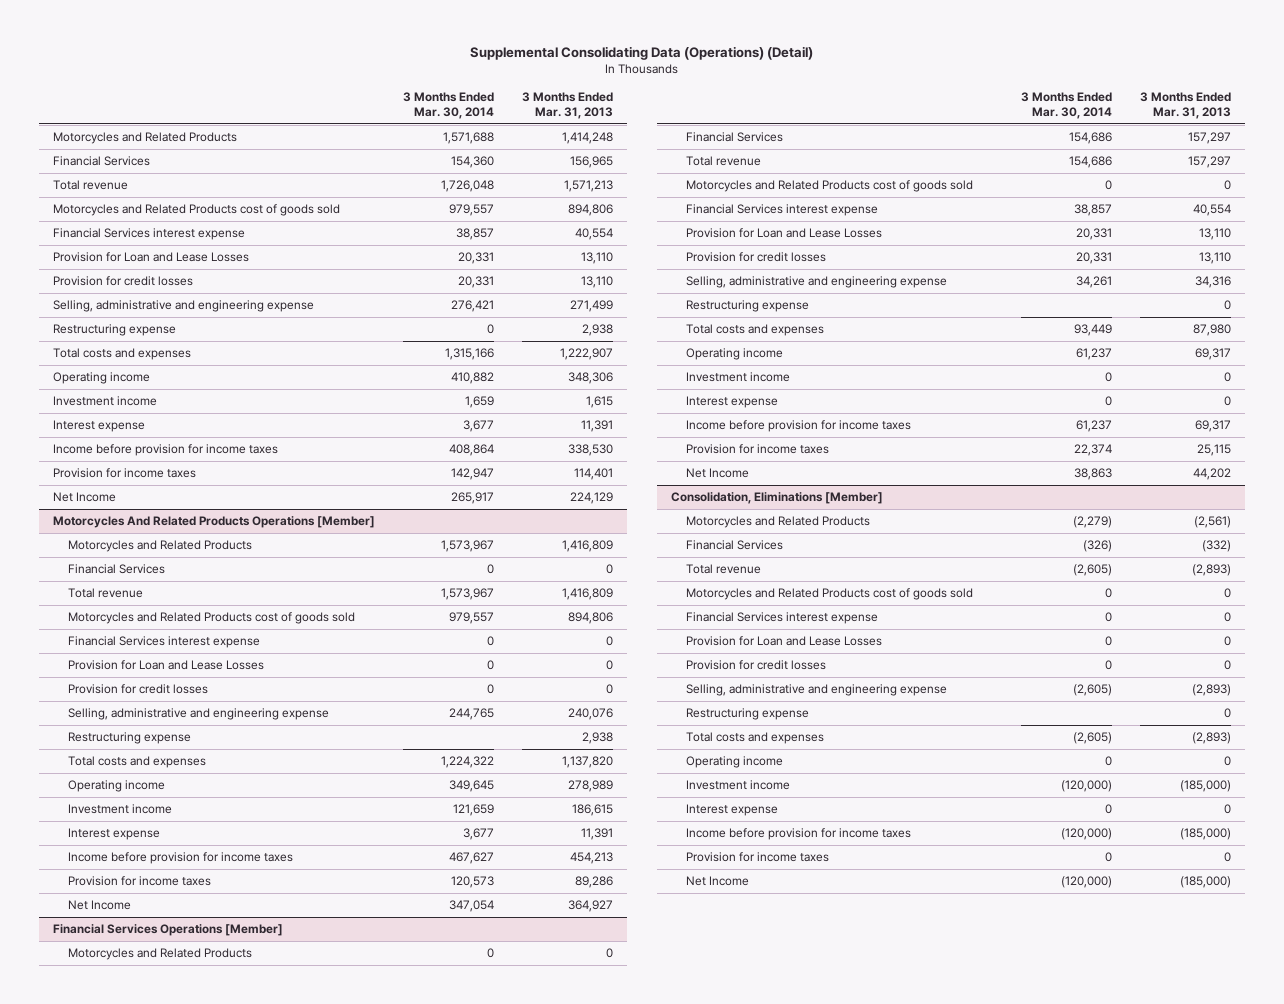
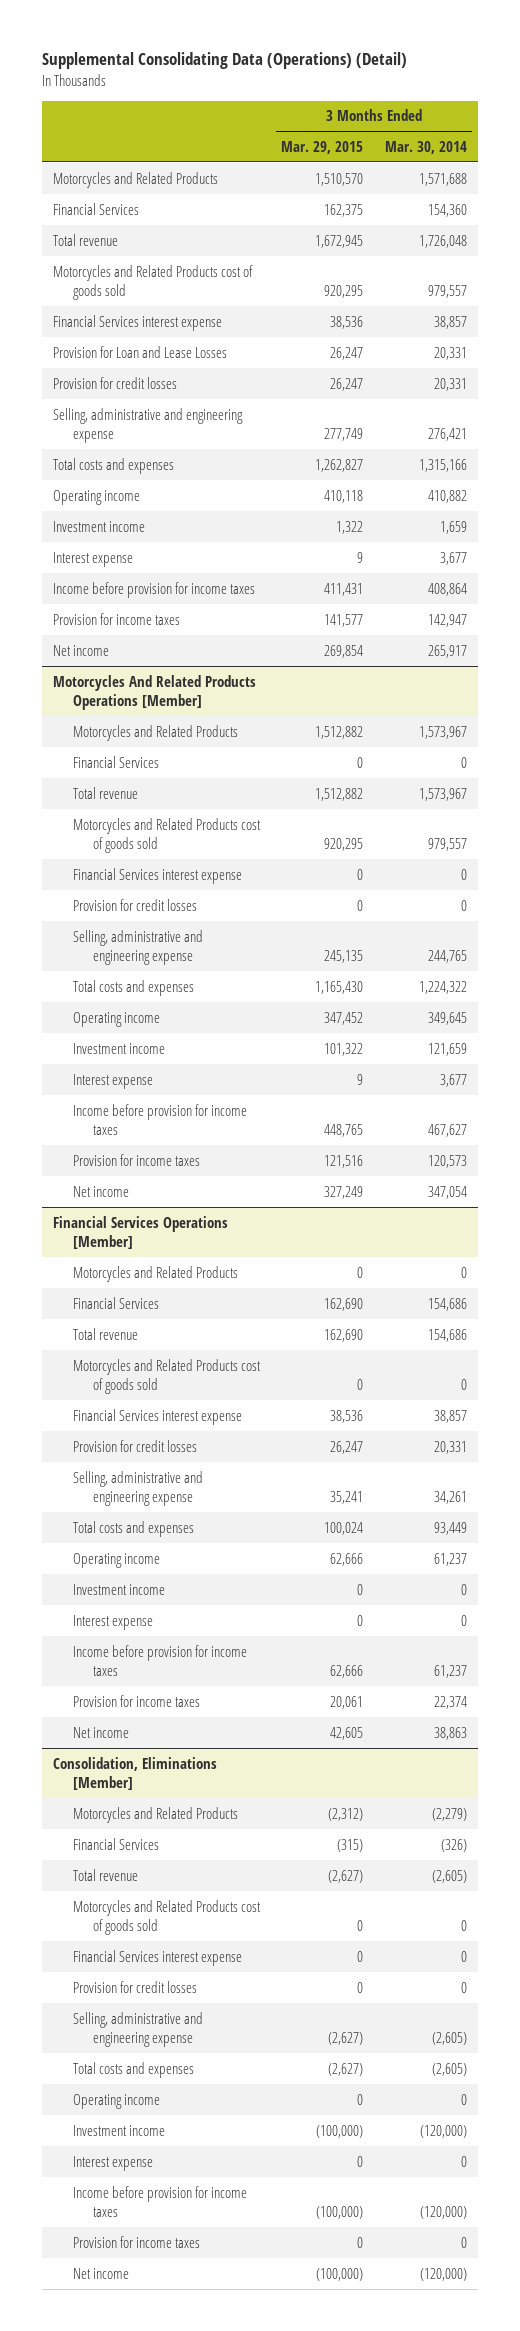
- | 3 Months Ended Mar. 30, 2014 | 3 Months Ended Mar. 31, 2013
+ | 3 Months Ended Mar. 29, 2015 | 3 Months Ended Mar. 30, 2014
- Restructuring expense | 0 | 2,938
- Net Income | 265,917 | 224,129
+ Net income | 269,854 | 265,917
@ Motorcycles And Related Products Operations [Member]
- Provision for Loan and Lease Losses | 0 | 0
- Restructuring expense | | 2,938
- Net Income | 347,054 | 364,927
+ Net income | 327,249 | 347,054
@ Financial Services Operations [Member]
- Provision for Loan and Lease Losses | 20,331 | 13,110
- Restructuring expense | | 0
- Net Income | 38,863 | 44,202
+ Net income | 42,605 | 38,863
@ Consolidation, Eliminations [Member]
- Provision for Loan and Lease Losses | 0 | 0
- Restructuring expense | | 0
- Net Income | (120,000) | (185,000)
+ Net income | (100,000) | (120,000)

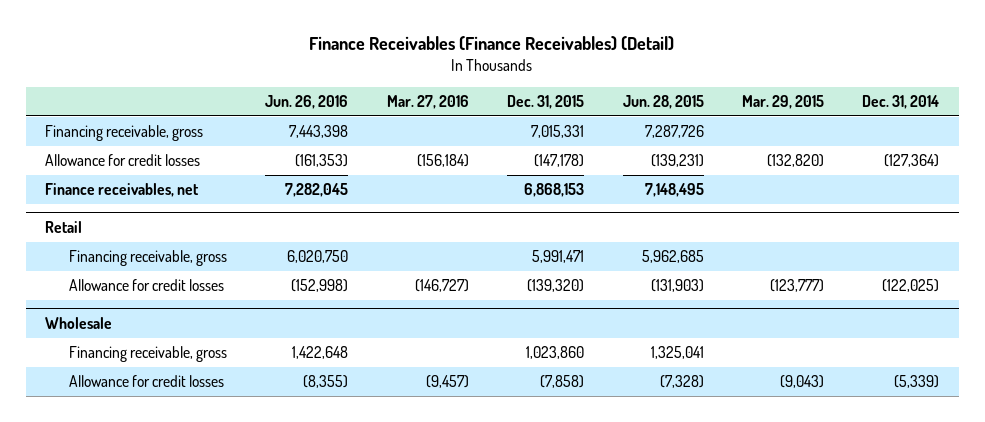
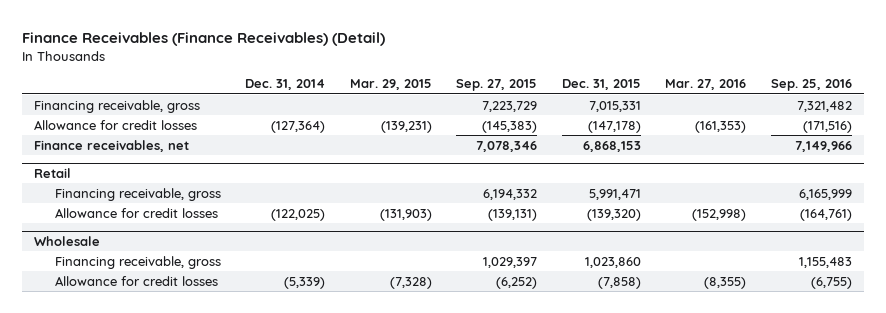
- | Jun. 26, 2016 | Mar. 27, 2016 | Dec. 31, 2015 | Jun. 28, 2015 | Mar. 29, 2015 | Dec. 31, 2014
+ | Dec. 31, 2014 | Mar. 29, 2015 | Sep. 27, 2015 | Dec. 31, 2015 | Mar. 27, 2016 | Sep. 25, 2016
- Allowance for credit losses | (161,353) | (156,184) | (147,178) | (139,231) | (132,820) | (127,364)
+ Allowance for credit losses | (127,364) | (139,231) | (145,383) | (147,178) | (161,353) | (171,516)
@ Retail
- Allowance for credit losses | (152,998) | (146,727) | (139,320) | (131,903) | (123,777) | (122,025)
+ Allowance for credit losses | (122,025) | (131,903) | (139,131) | (139,320) | (152,998) | (164,761)
@ Wholesale
- Allowance for credit losses | (8,355) | (9,457) | (7,858) | (7,328) | (9,043) | (5,339)
+ Allowance for credit losses | (5,339) | (7,328) | (6,252) | (7,858) | (8,355) | (6,755)

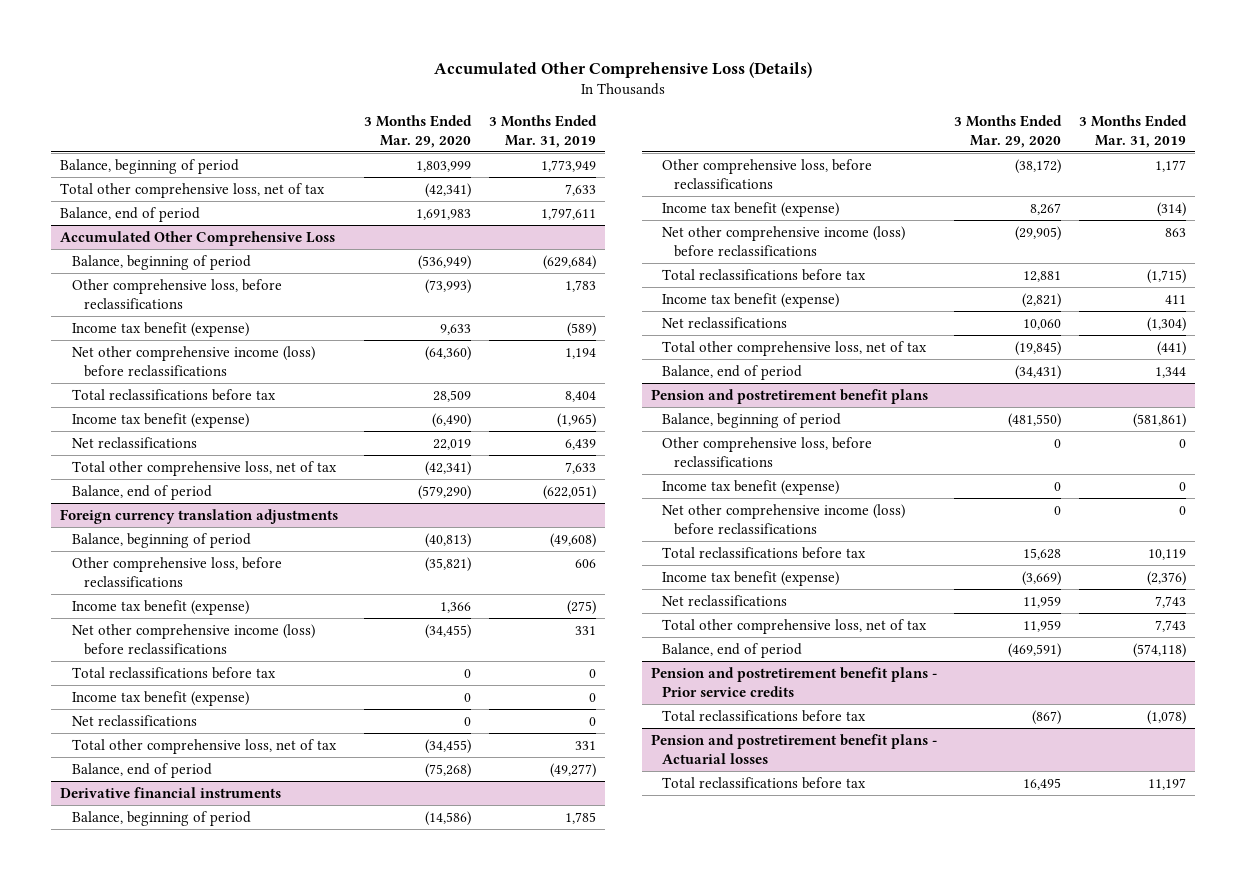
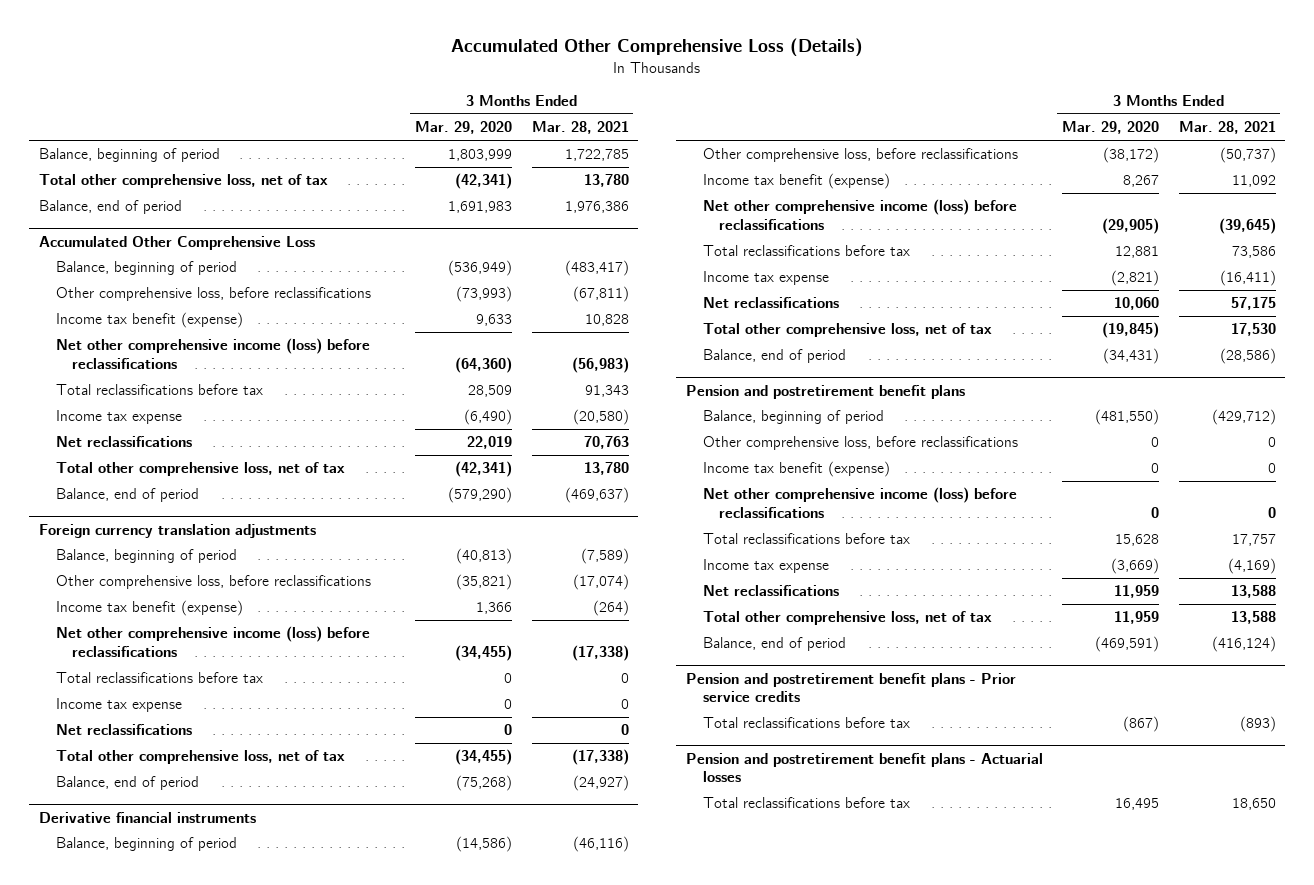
- | 3 Months Ended Mar. 29, 2020 | 3 Months Ended Mar. 31, 2019
+ | 3 Months Ended Mar. 29, 2020 | 3 Months Ended Mar. 28, 2021
@ Accumulated Other Comprehensive Loss
- Income tax benefit (expense) | (6,490) | (1,965)
+ Income tax expense | (6,490) | (20,580)
@ Foreign currency translation adjustments
- Income tax benefit (expense) | 0 | 0
+ Income tax expense | 0 | 0
@ Derivative financial instruments
- Income tax benefit (expense) | (2,821) | 411
+ Income tax expense | (2,821) | (16,411)
@ Pension and postretirement benefit plans
- Income tax benefit (expense) | (3,669) | (2,376)
+ Income tax expense | (3,669) | (4,169)

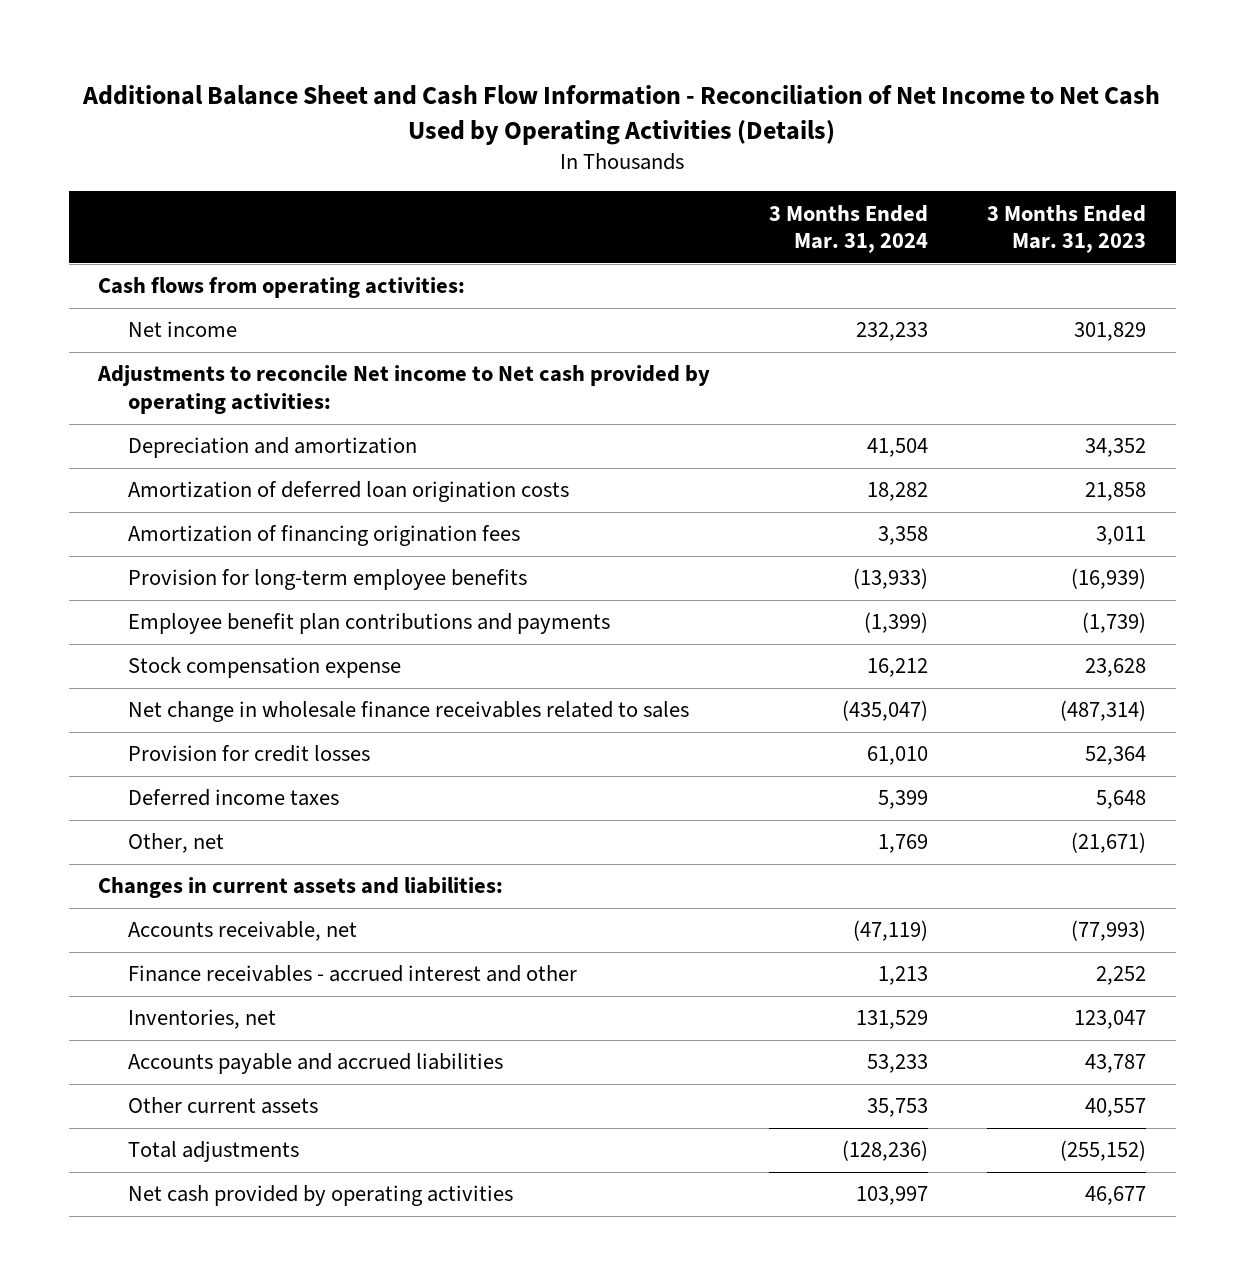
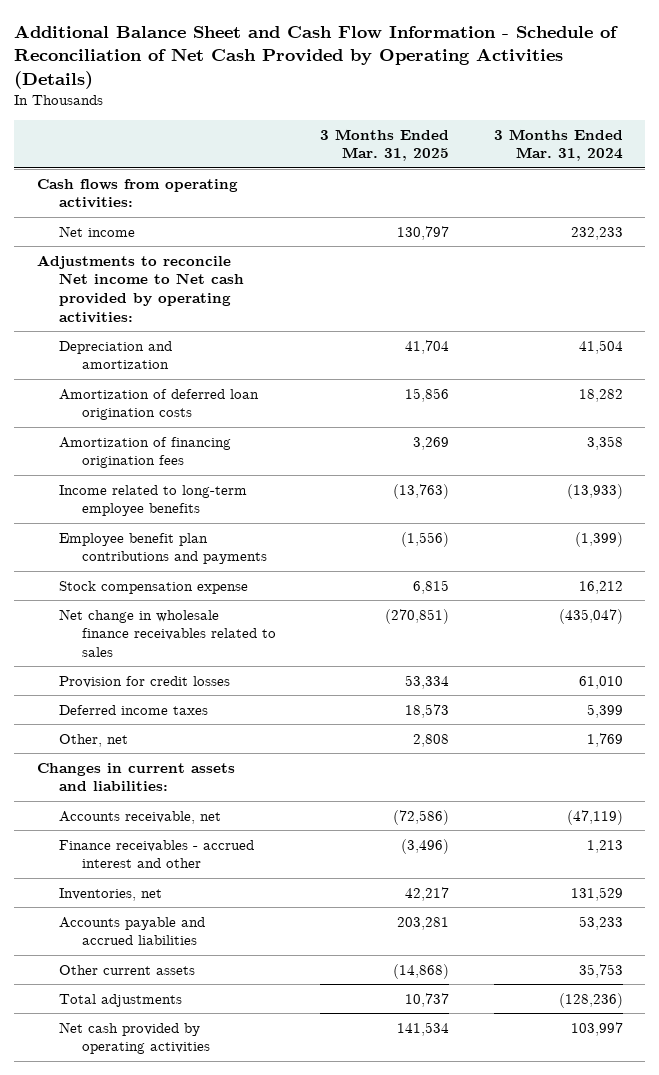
- Additional Balance Sheet and Cash Flow Information - Reconciliation of Net Income to Net Cash Used by Operating Activities (Details)
+ Additional Balance Sheet and Cash Flow Information - Schedule of Reconciliation of Net Cash Provided by Operating Activities (Details)
- | 3 Months Ended Mar. 31, 2024 | 3 Months Ended Mar. 31, 2023
+ | 3 Months Ended Mar. 31, 2025 | 3 Months Ended Mar. 31, 2024
- Provision for long-term employee benefits | (13,933) | (16,939)
+ Income related to long-term employee benefits | (13,763) | (13,933)

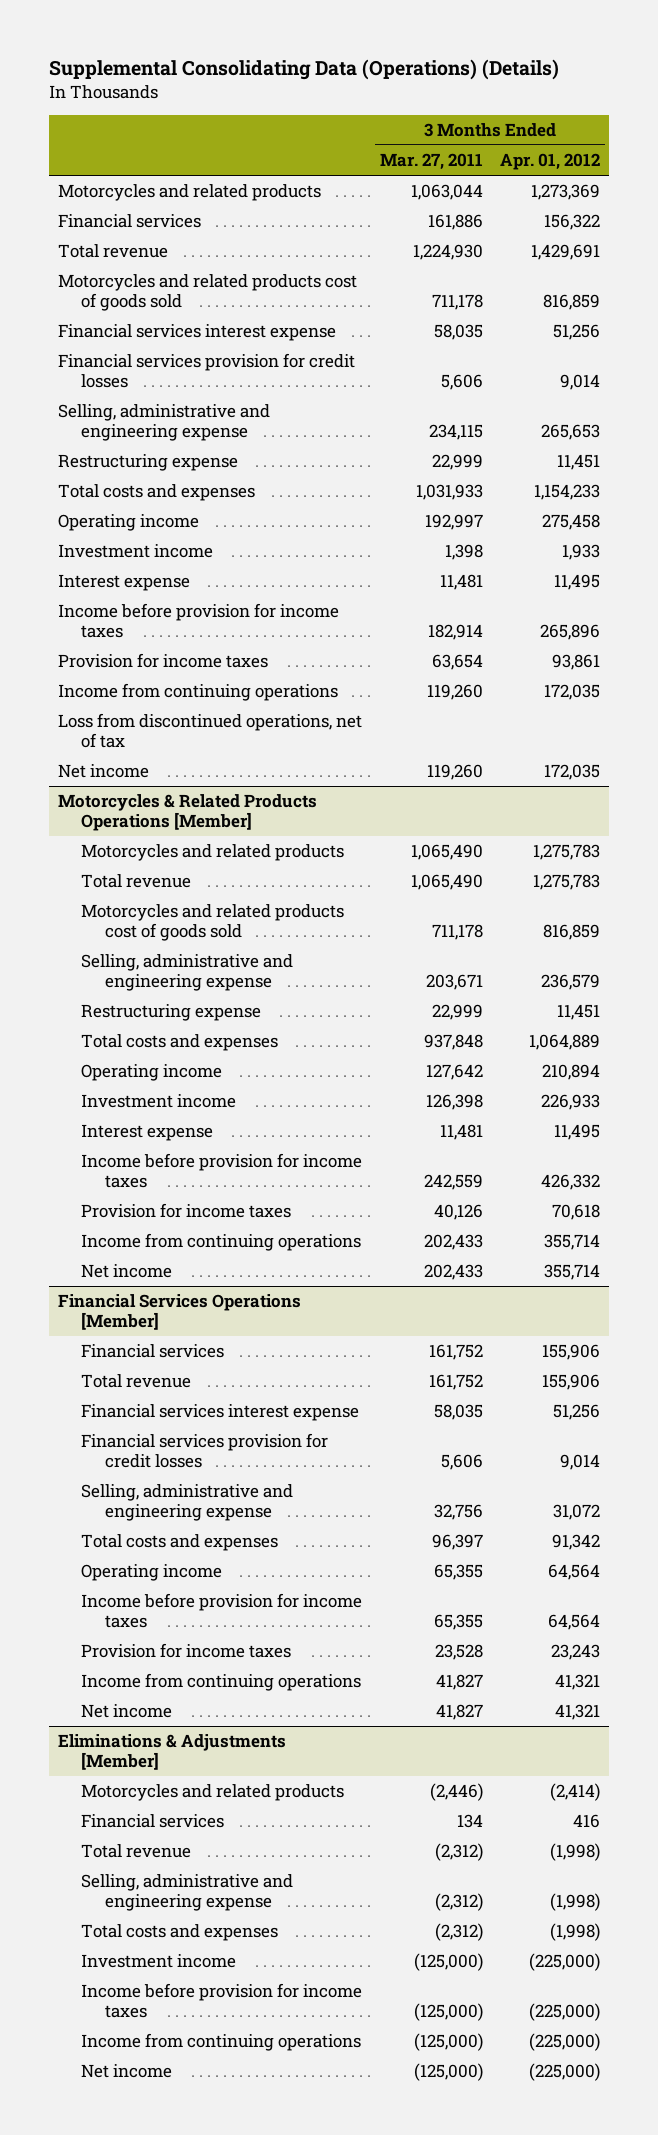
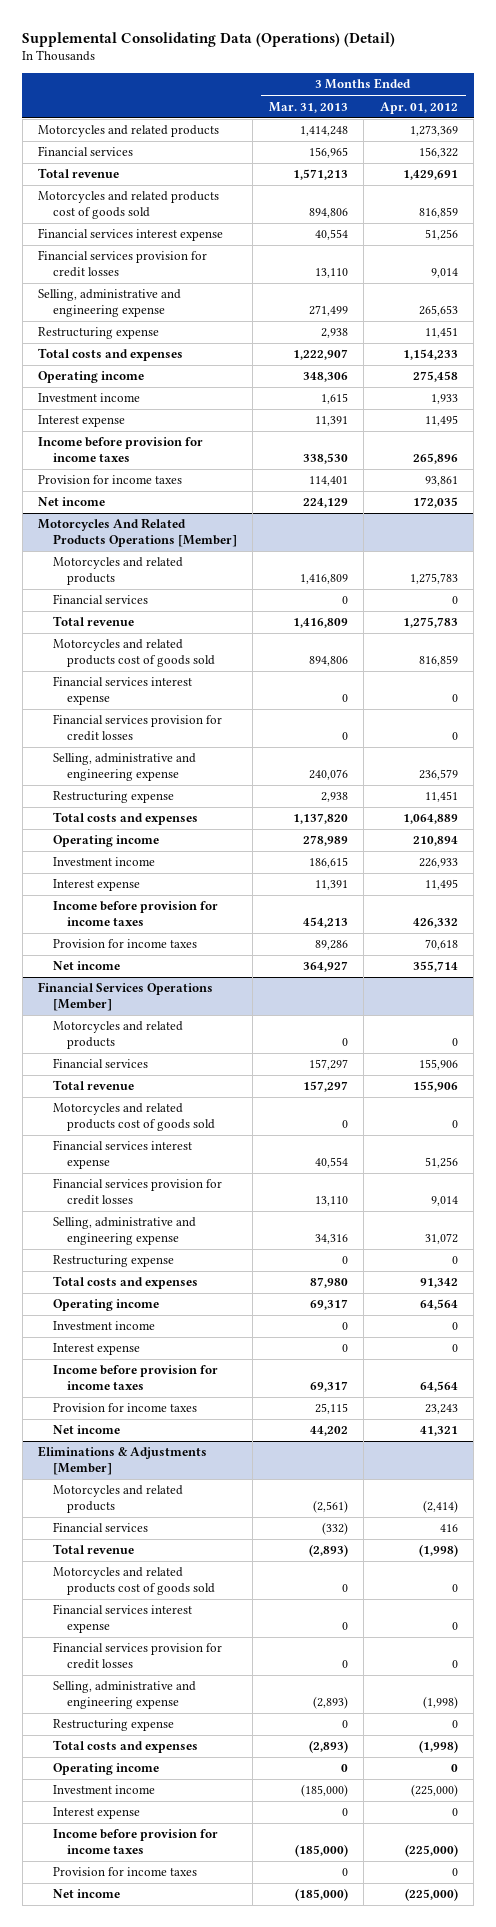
- Supplemental Consolidating Data (Operations) (Details)
+ Supplemental Consolidating Data (Operations) (Detail)
- | 3 Months Ended Mar. 27, 2011 | 3 Months Ended Apr. 01, 2012
+ | 3 Months Ended Mar. 31, 2013 | 3 Months Ended Apr. 01, 2012
- Income from continuing operations | 119,260 | 172,035
- Loss from discontinued operations, net of tax
- Motorcycles & Related Products Operations [Member]
+ Motorcycles And Related Products Operations [Member]
+ Financial services | 0 | 0
+ Financial services interest expense | 0 | 0
+ Financial services provision for credit losses | 0 | 0
- Income from continuing operations | 202,433 | 355,714
@ Financial Services Operations [Member]
+ Motorcycles and related products | 0 | 0
+ Motorcycles and related products cost of goods sold | 0 | 0
+ Restructuring expense | 0 | 0
+ Investment income | 0 | 0
+ Interest expense | 0 | 0
- Income from continuing operations | 41,827 | 41,321
@ Eliminations & Adjustments [Member]
+ Motorcycles and related products cost of goods sold | 0 | 0
+ Financial services interest expense | 0 | 0
+ Financial services provision for credit losses | 0 | 0
+ Restructuring expense | 0 | 0
+ Operating income | 0 | 0
+ Interest expense | 0 | 0
- Income from continuing operations | (125,000) | (225,000)
+ Provision for income taxes | 0 | 0

